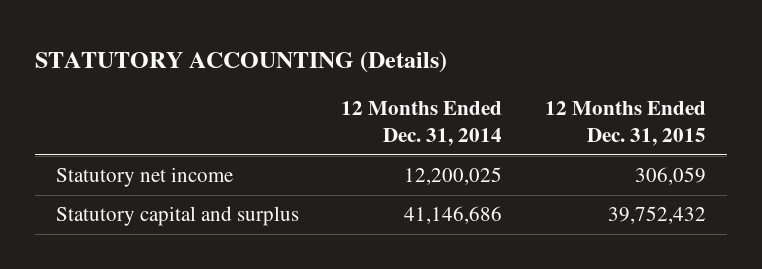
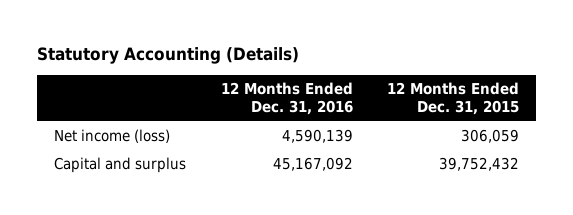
- STATUTORY ACCOUNTING (Details)
+ Statutory Accounting (Details)
- | 12 Months Ended Dec. 31, 2014 | 12 Months Ended Dec. 31, 2015
+ | 12 Months Ended Dec. 31, 2016 | 12 Months Ended Dec. 31, 2015
- Statutory net income | 12,200,025 | 306,059
- Statutory capital and surplus | 41,146,686 | 39,752,432
+ Net income (loss) | 4,590,139 | 306,059
+ Capital and surplus | 45,167,092 | 39,752,432

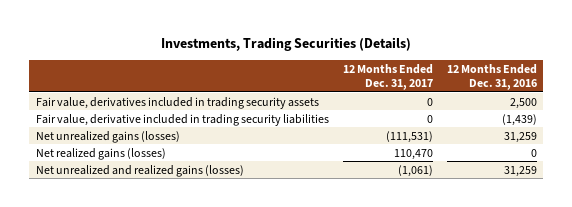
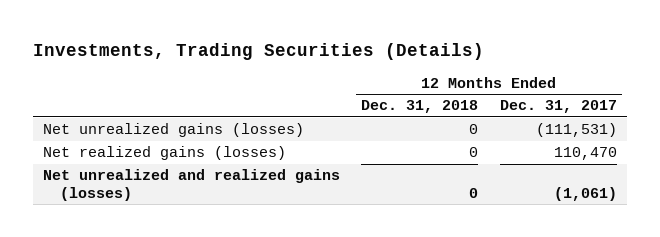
- | 12 Months Ended Dec. 31, 2017 | 12 Months Ended Dec. 31, 2016
+ | 12 Months Ended Dec. 31, 2018 | 12 Months Ended Dec. 31, 2017
- Fair value, derivatives included in trading security assets | 0 | 2,500
- Fair value, derivative included in trading security liabilities | 0 | (1,439)

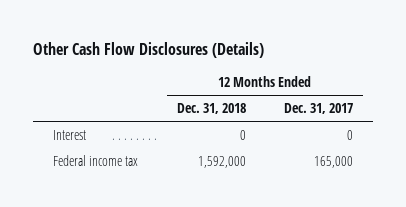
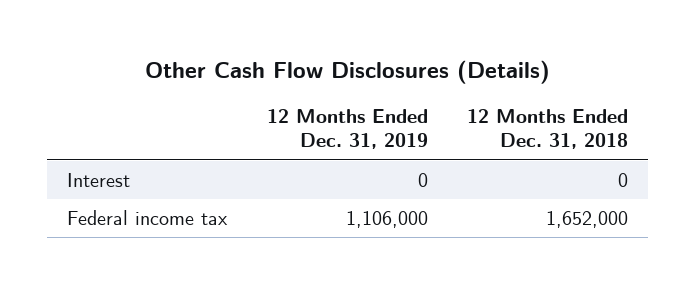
- | 12 Months Ended Dec. 31, 2018 | 12 Months Ended Dec. 31, 2017
+ | 12 Months Ended Dec. 31, 2019 | 12 Months Ended Dec. 31, 2018
- Federal income tax | 1,592,000 | 165,000
+ Federal income tax | 1,106,000 | 1,652,000

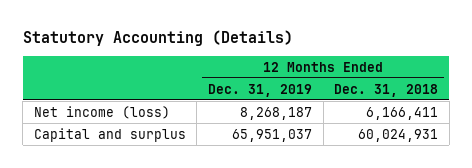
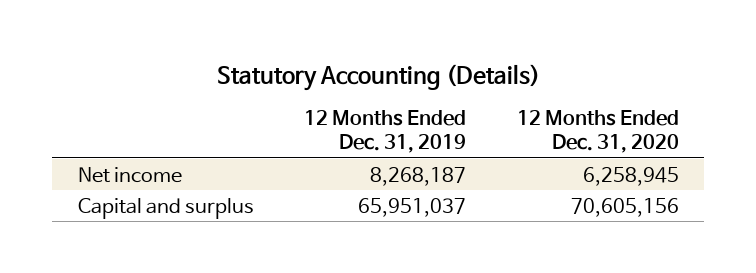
- | 12 Months Ended Dec. 31, 2019 | 12 Months Ended Dec. 31, 2018
+ | 12 Months Ended Dec. 31, 2019 | 12 Months Ended Dec. 31, 2020
- Net income (loss) | 8,268,187 | 6,166,411
+ Net income | 8,268,187 | 6,258,945

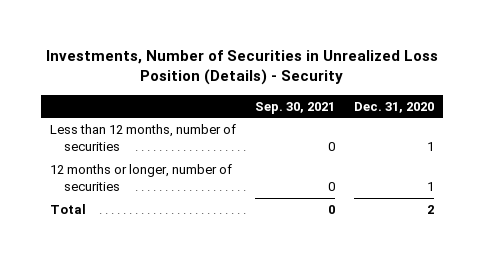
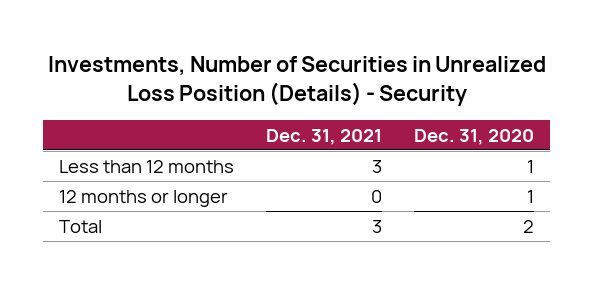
- | Sep. 30, 2021 | Dec. 31, 2020
+ | Dec. 31, 2021 | Dec. 31, 2020
- Less than 12 months, number of securities | 0 | 1
- 12 months or longer, number of securities | 0 | 1
+ Less than 12 months | 3 | 1
+ 12 months or longer | 0 | 1

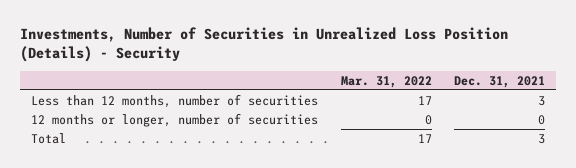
- | Dec. 31, 2021 | Dec. 31, 2020
+ | Mar. 31, 2022 | Dec. 31, 2021
- Less than 12 months | 3 | 1
- 12 months or longer | 0 | 1
+ Less than 12 months, number of securities | 17 | 3
+ 12 months or longer, number of securities | 0 | 0

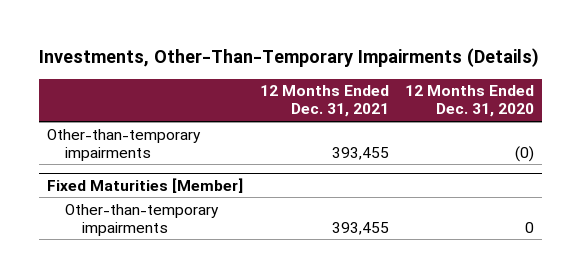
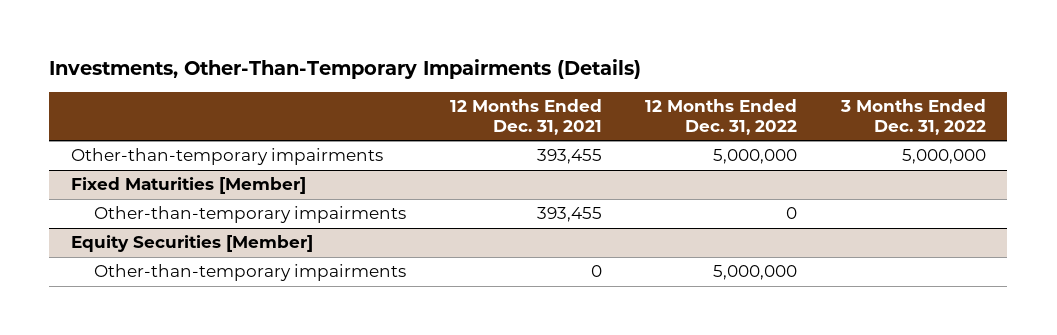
- | 12 Months Ended Dec. 31, 2021 | 12 Months Ended Dec. 31, 2020
+ | 12 Months Ended Dec. 31, 2021 | 12 Months Ended Dec. 31, 2022 | 3 Months Ended Dec. 31, 2022
+ Equity Securities [Member]
+ Other-than-temporary impairments | 0 | 5,000,000 |

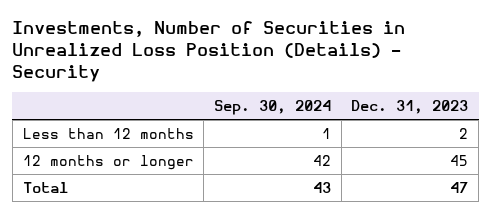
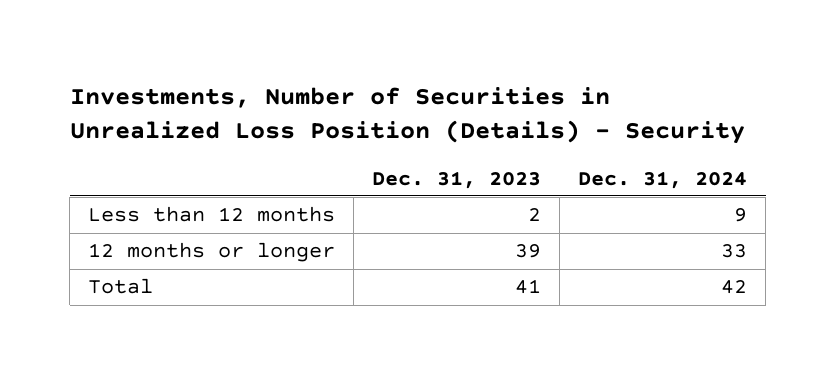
- | Sep. 30, 2024 | Dec. 31, 2023
+ | Dec. 31, 2023 | Dec. 31, 2024
- 12 months or longer | 42 | 45
- Total | 43 | 47
+ 12 months or longer | 39 | 33
+ Total | 41 | 42

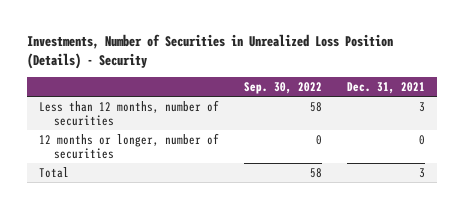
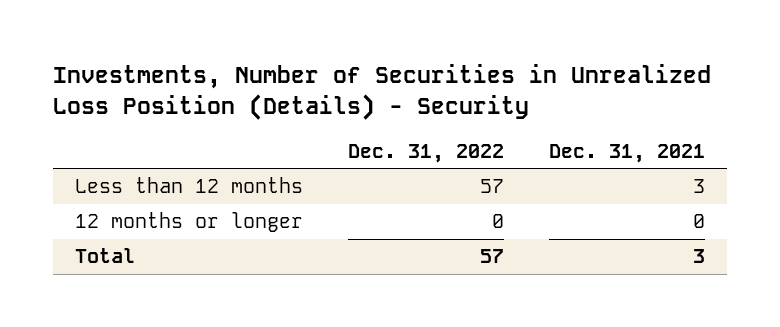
- | Sep. 30, 2022 | Dec. 31, 2021
+ | Dec. 31, 2022 | Dec. 31, 2021
- Less than 12 months, number of securities | 58 | 3
- 12 months or longer, number of securities | 0 | 0
+ Less than 12 months | 57 | 3
+ 12 months or longer | 0 | 0

